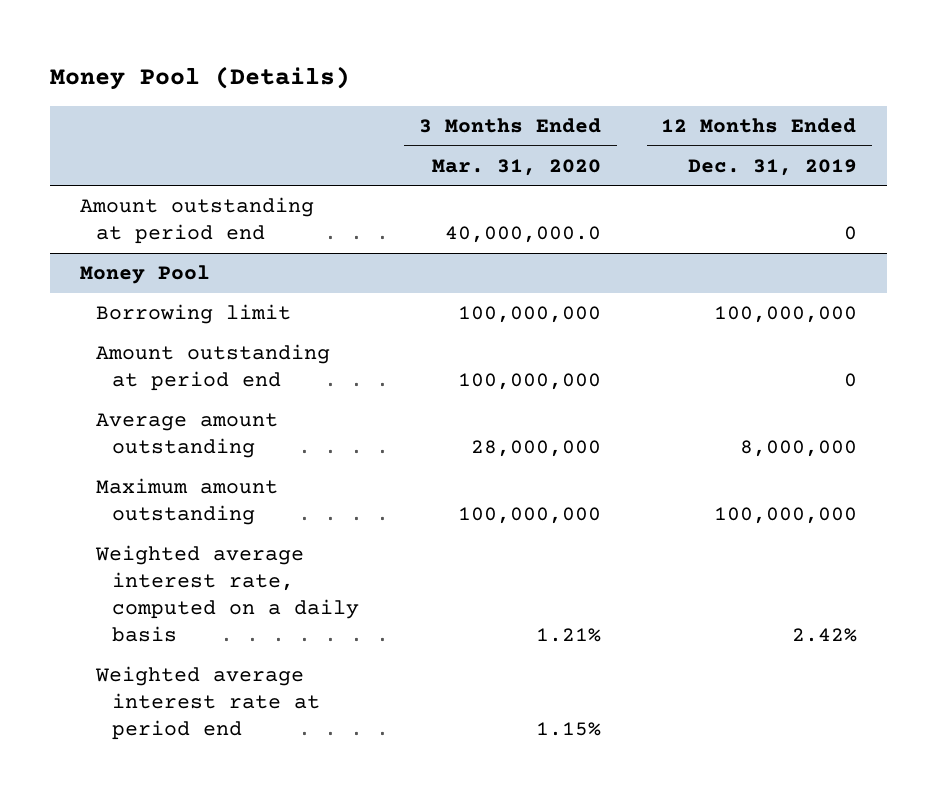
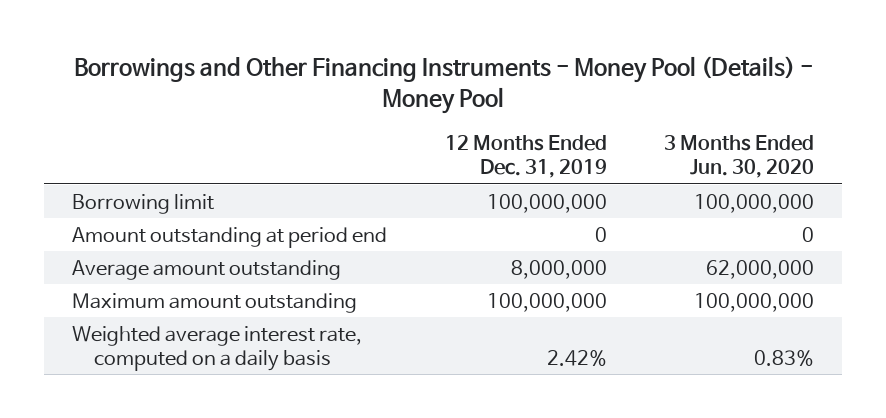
- Money Pool (Details)
+ Borrowings and Other Financing Instruments - Money Pool (Details) - Money Pool
- | 3 Months Ended Mar. 31, 2020 | 12 Months Ended Dec. 31, 2019
+ | 12 Months Ended Dec. 31, 2019 | 3 Months Ended Jun. 30, 2020
- Amount outstanding at period end | 40,000,000.0 | 0
- Money Pool
- Weighted average interest rate at period end | 1.15% |

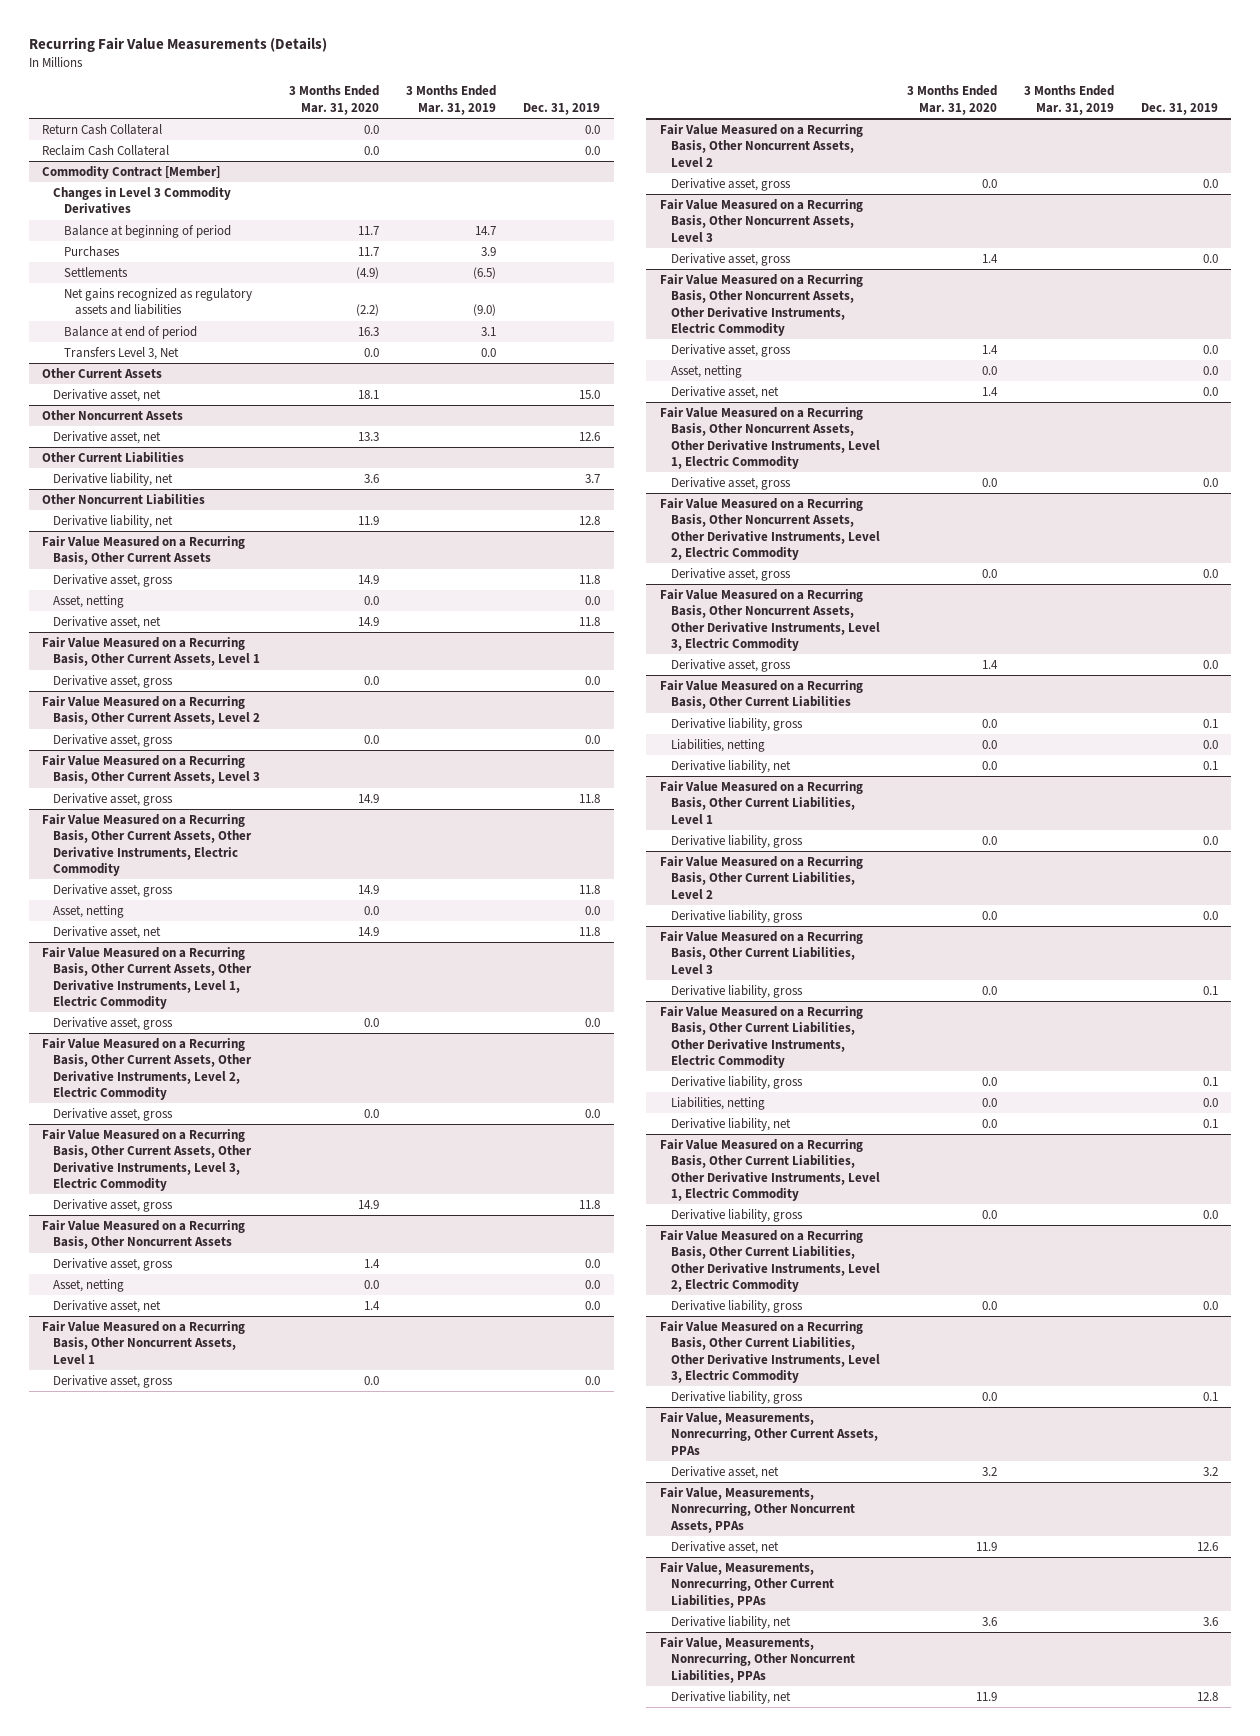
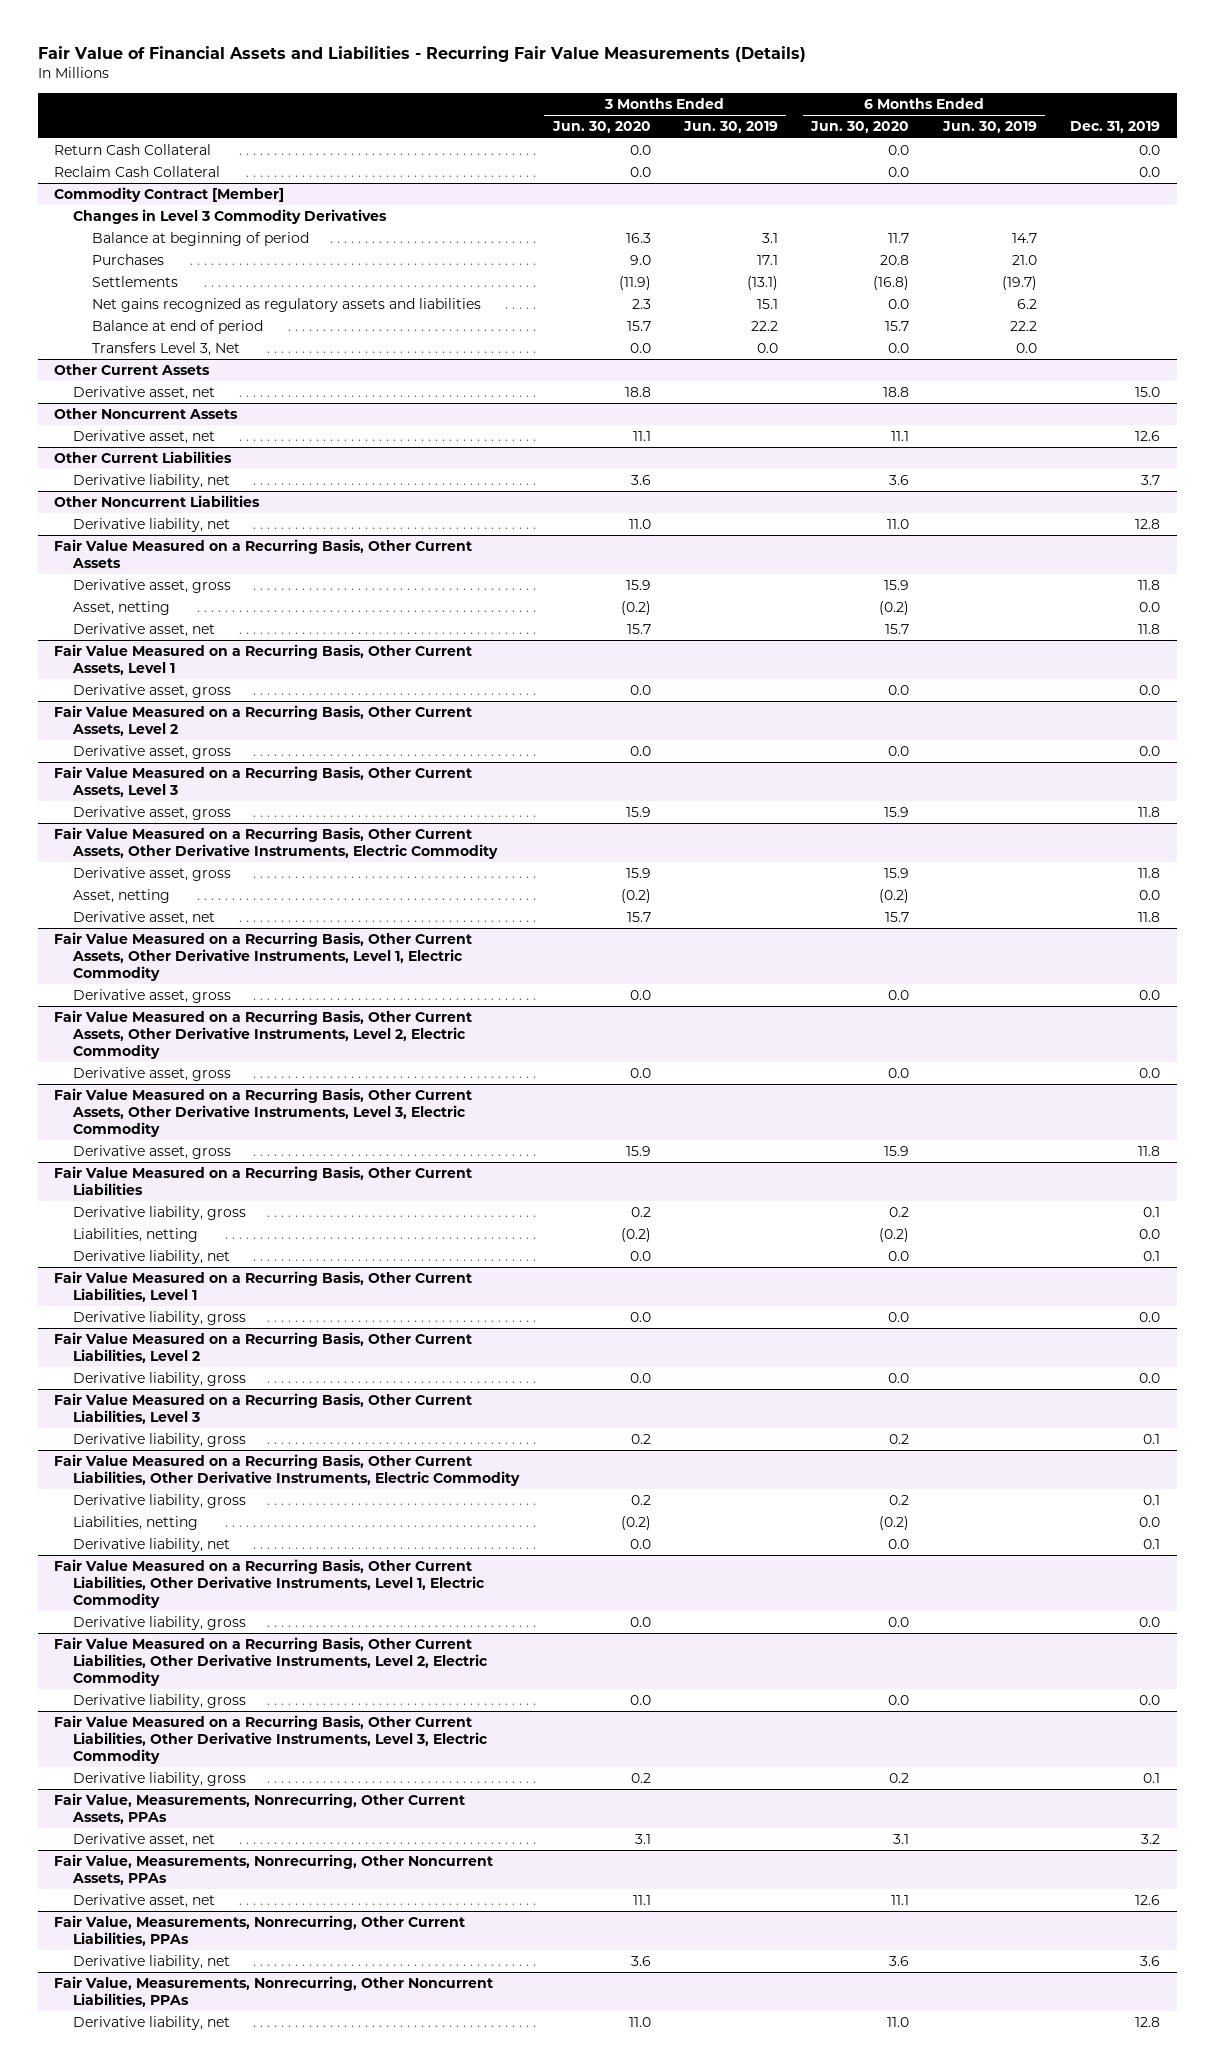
- Recurring Fair Value Measurements (Details)
+ Fair Value of Financial Assets and Liabilities - Recurring Fair Value Measurements (Details)
- | 3 Months Ended Mar. 31, 2020 | 3 Months Ended Mar. 31, 2019 | Dec. 31, 2019
+ | 3 Months Ended Jun. 30, 2020 | 3 Months Ended Jun. 30, 2019 | 6 Months Ended Jun. 30, 2020 | 6 Months Ended Jun. 30, 2019 | Dec. 31, 2019
- Fair Value Measured on a Recurring Basis, Other Noncurrent Assets
- Derivative asset, gross | 1.4 | | 0.0
- Asset, netting | 0.0 | | 0.0
- Derivative asset, net | 1.4 | | 0.0
- Fair Value Measured on a Recurring Basis, Other Noncurrent Assets, Level 1
- Derivative asset, gross | 0.0 | | 0.0
- Fair Value Measured on a Recurring Basis, Other Noncurrent Assets, Level 2
- Derivative asset, gross | 0.0 | | 0.0
- Fair Value Measured on a Recurring Basis, Other Noncurrent Assets, Level 3
- Derivative asset, gross | 1.4 | | 0.0
- Fair Value Measured on a Recurring Basis, Other Noncurrent Assets, Other Derivative Instruments, Electric Commodity
- Derivative asset, gross | 1.4 | | 0.0
- Asset, netting | 0.0 | | 0.0
- Derivative asset, net | 1.4 | | 0.0
- Fair Value Measured on a Recurring Basis, Other Noncurrent Assets, Other Derivative Instruments, Level 1, Electric Commodity
- Derivative asset, gross | 0.0 | | 0.0
- Fair Value Measured on a Recurring Basis, Other Noncurrent Assets, Other Derivative Instruments, Level 2, Electric Commodity
- Derivative asset, gross | 0.0 | | 0.0
- Fair Value Measured on a Recurring Basis, Other Noncurrent Assets, Other Derivative Instruments, Level 3, Electric Commodity
- Derivative asset, gross | 1.4 | | 0.0

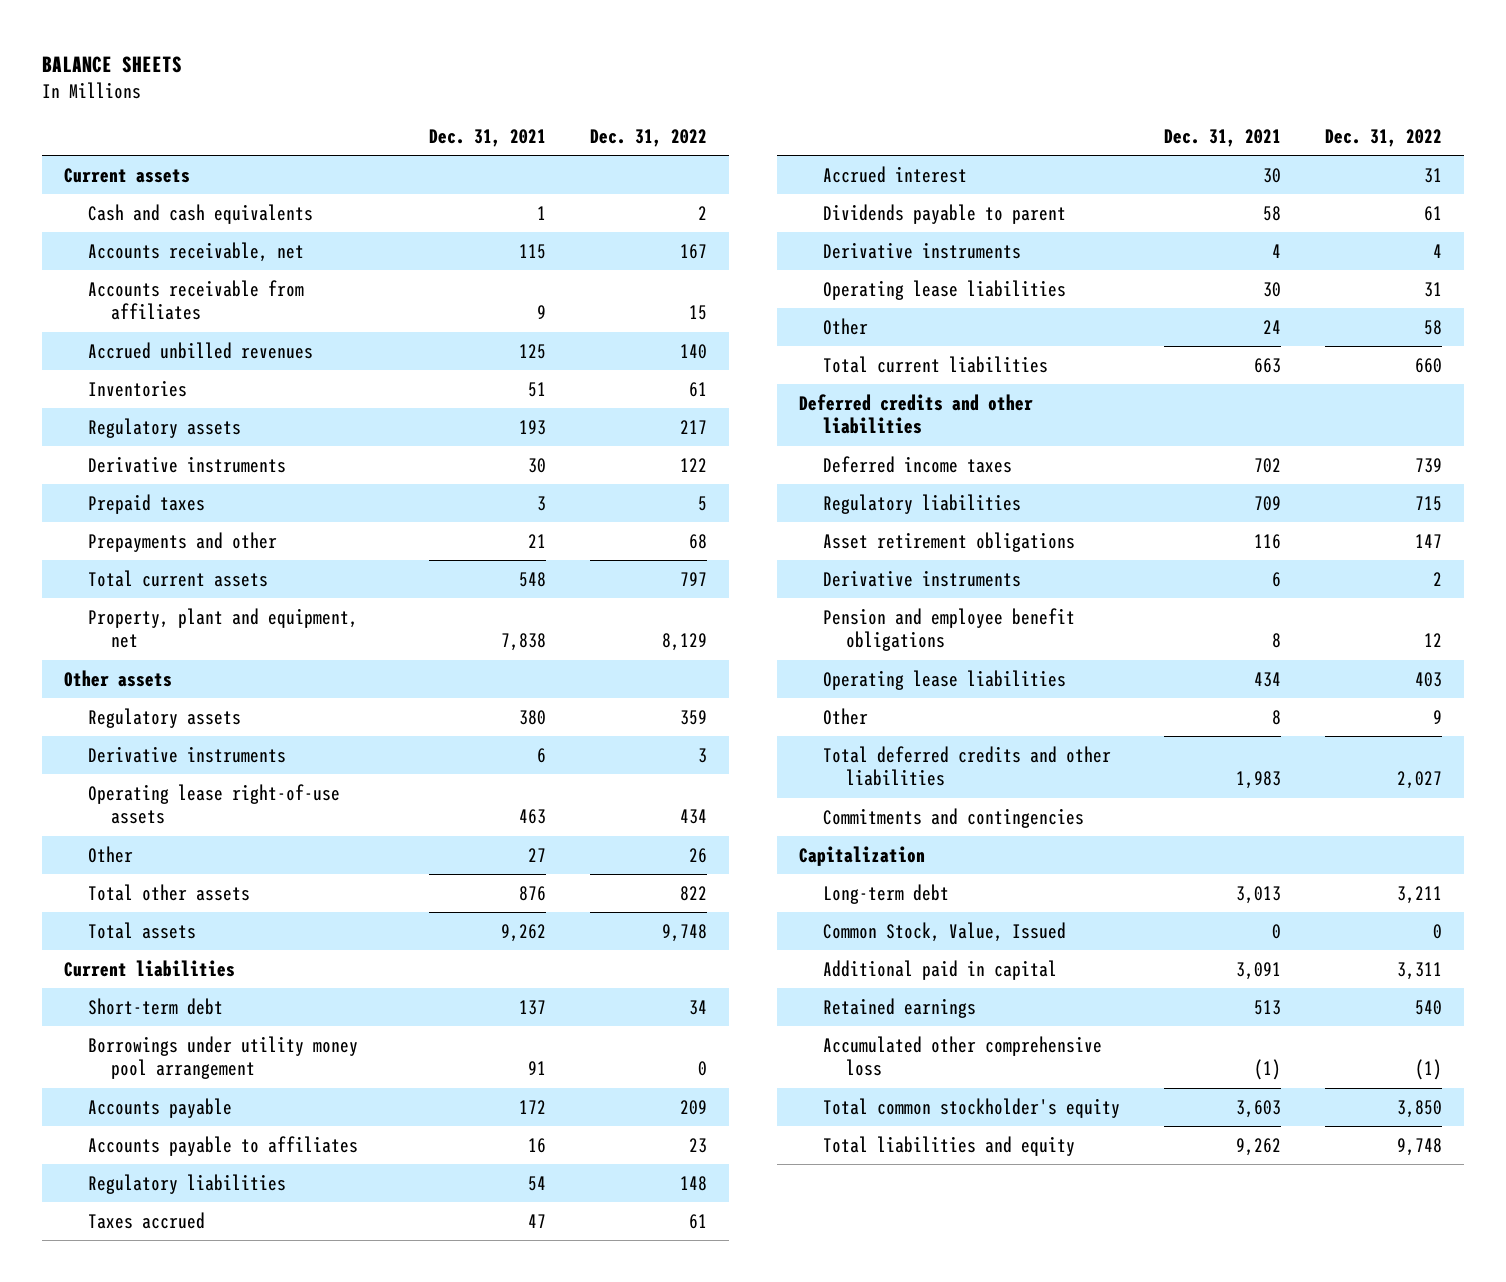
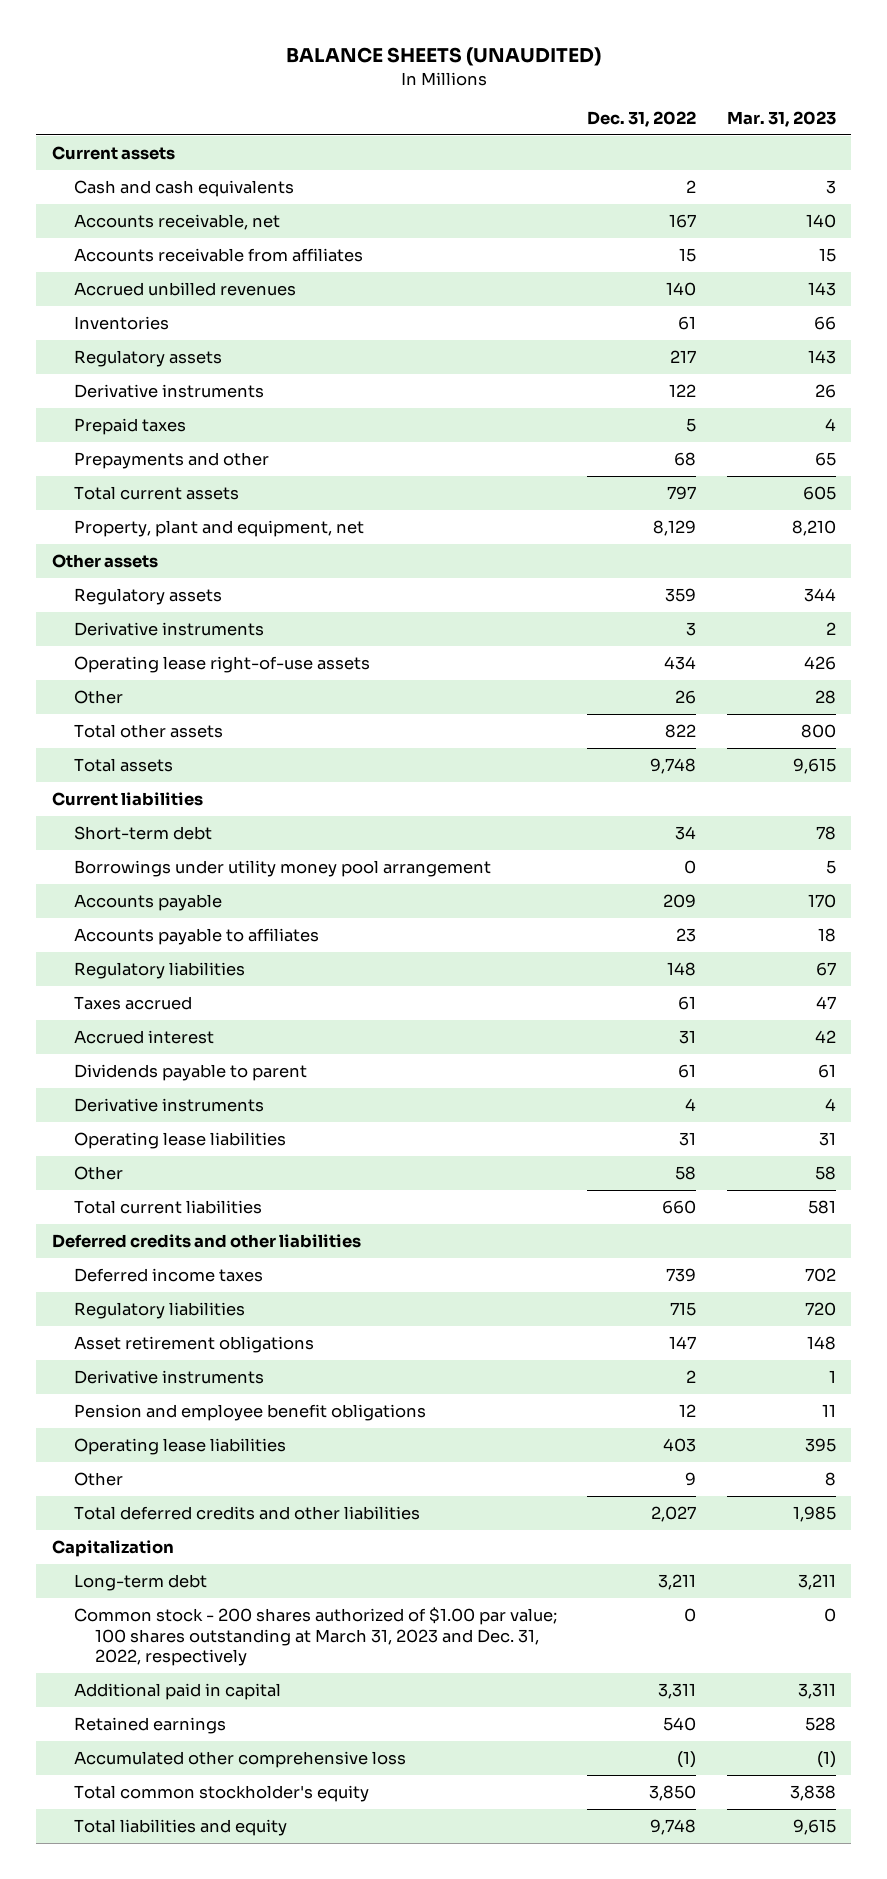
- BALANCE SHEETS
+ BALANCE SHEETS (UNAUDITED)
- | Dec. 31, 2021 | Dec. 31, 2022
+ | Dec. 31, 2022 | Mar. 31, 2023
- Commitments and contingencies
- Common Stock, Value, Issued | 0 | 0
+ Common stock - 200 shares authorized of $1.00 par value; 100 shares outstanding at March 31, 2023 and Dec. 31, 2022, respectively | 0 | 0

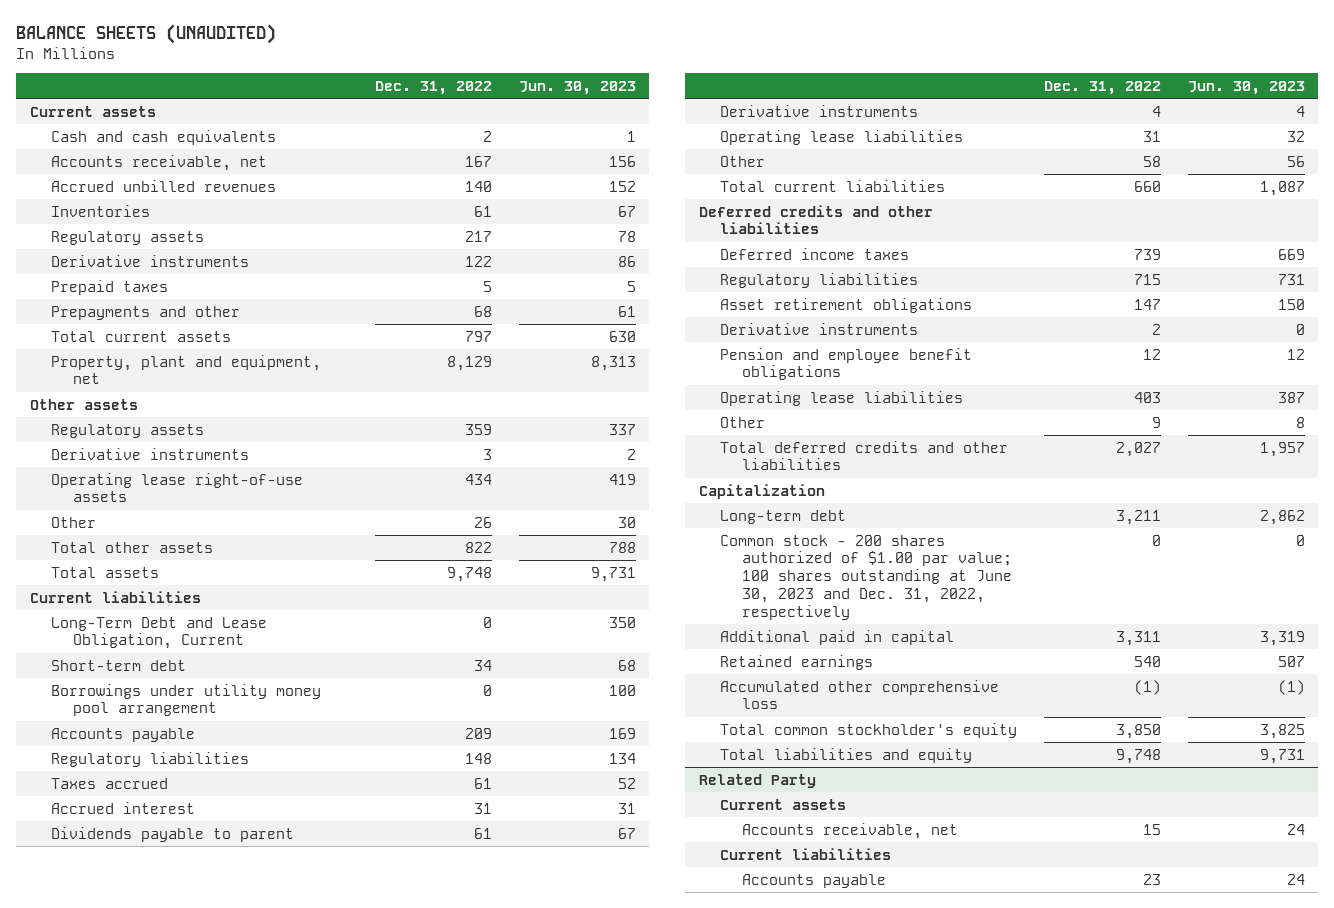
- | Dec. 31, 2022 | Mar. 31, 2023
+ | Dec. 31, 2022 | Jun. 30, 2023
- Accounts receivable from affiliates | 15 | 15
+ Long-Term Debt and Lease Obligation, Current | 0 | 350
- Accounts payable to affiliates | 23 | 18
- Common stock - 200 shares authorized of $1.00 par value; 100 shares outstanding at March 31, 2023 and Dec. 31, 2022, respectively | 0 | 0
+ Common stock - 200 shares authorized of $1.00 par value; 100 shares outstanding at June 30, 2023 and Dec. 31, 2022, respectively | 0 | 0
+ Related Party
+ Current assets
+ Accounts receivable, net | 15 | 24
+ Current liabilities
+ Accounts payable | 23 | 24

